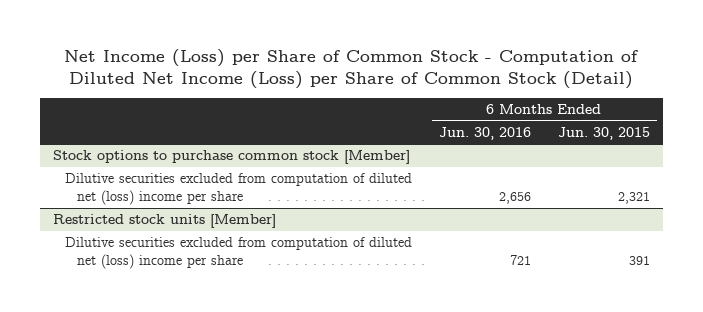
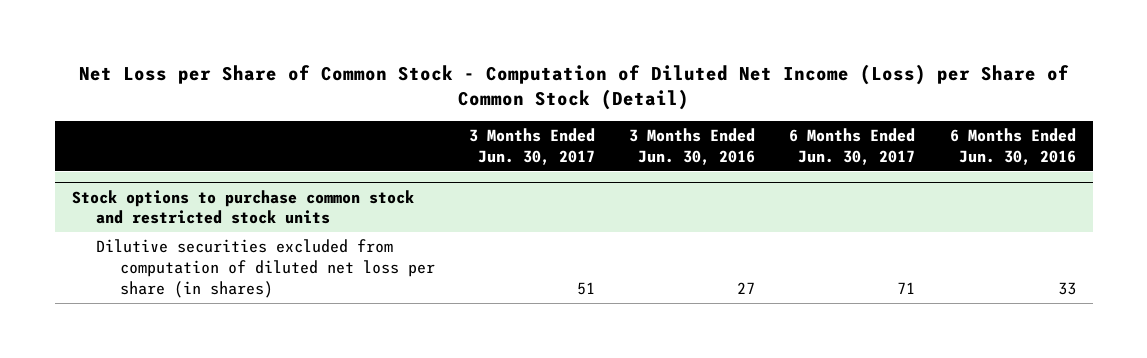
- Net Income (Loss) per Share of Common Stock - Computation of Diluted Net Income (Loss) per Share of Common Stock (Detail)
+ Net Loss per Share of Common Stock - Computation of Diluted Net Income (Loss) per Share of Common Stock (Detail)
- | 6 Months Ended Jun. 30, 2016 | 6 Months Ended Jun. 30, 2015
+ | 3 Months Ended Jun. 30, 2017 | 3 Months Ended Jun. 30, 2016 | 6 Months Ended Jun. 30, 2017 | 6 Months Ended Jun. 30, 2016
- Stock options to purchase common stock [Member]
- Dilutive securities excluded from computation of diluted net (loss) income per share | 2,656 | 2,321
- Restricted stock units [Member]
- Dilutive securities excluded from computation of diluted net (loss) income per share | 721 | 391
+ Stock options to purchase common stock and restricted stock units
+ Dilutive securities excluded from computation of diluted net loss per share (in shares) | 51 | 27 | 71 | 33

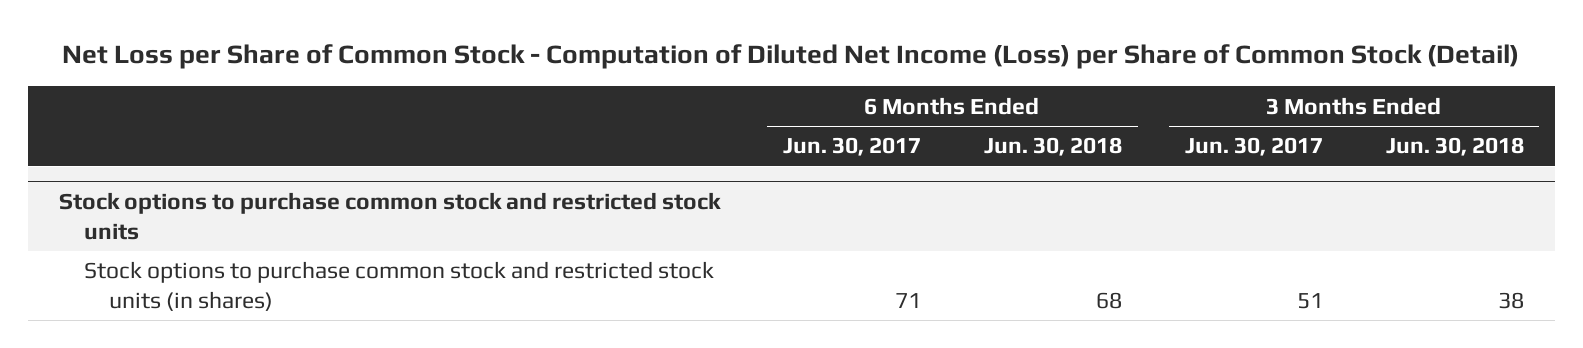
- | 3 Months Ended Jun. 30, 2017 | 3 Months Ended Jun. 30, 2016 | 6 Months Ended Jun. 30, 2017 | 6 Months Ended Jun. 30, 2016
+ | 6 Months Ended Jun. 30, 2017 | 6 Months Ended Jun. 30, 2018 | 3 Months Ended Jun. 30, 2017 | 3 Months Ended Jun. 30, 2018
@ Stock options to purchase common stock and restricted stock units
- Dilutive securities excluded from computation of diluted net loss per share (in shares) | 51 | 27 | 71 | 33
+ Stock options to purchase common stock and restricted stock units (in shares) | 71 | 68 | 51 | 38

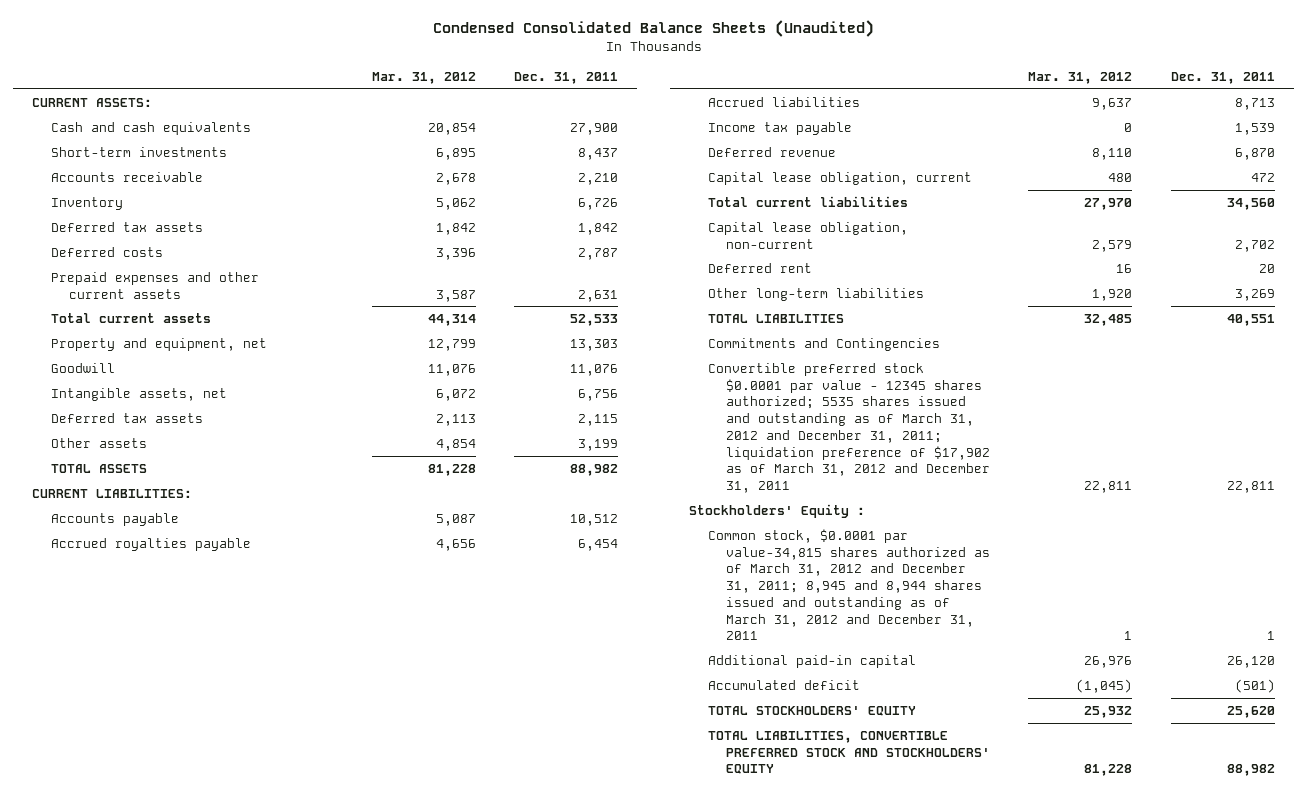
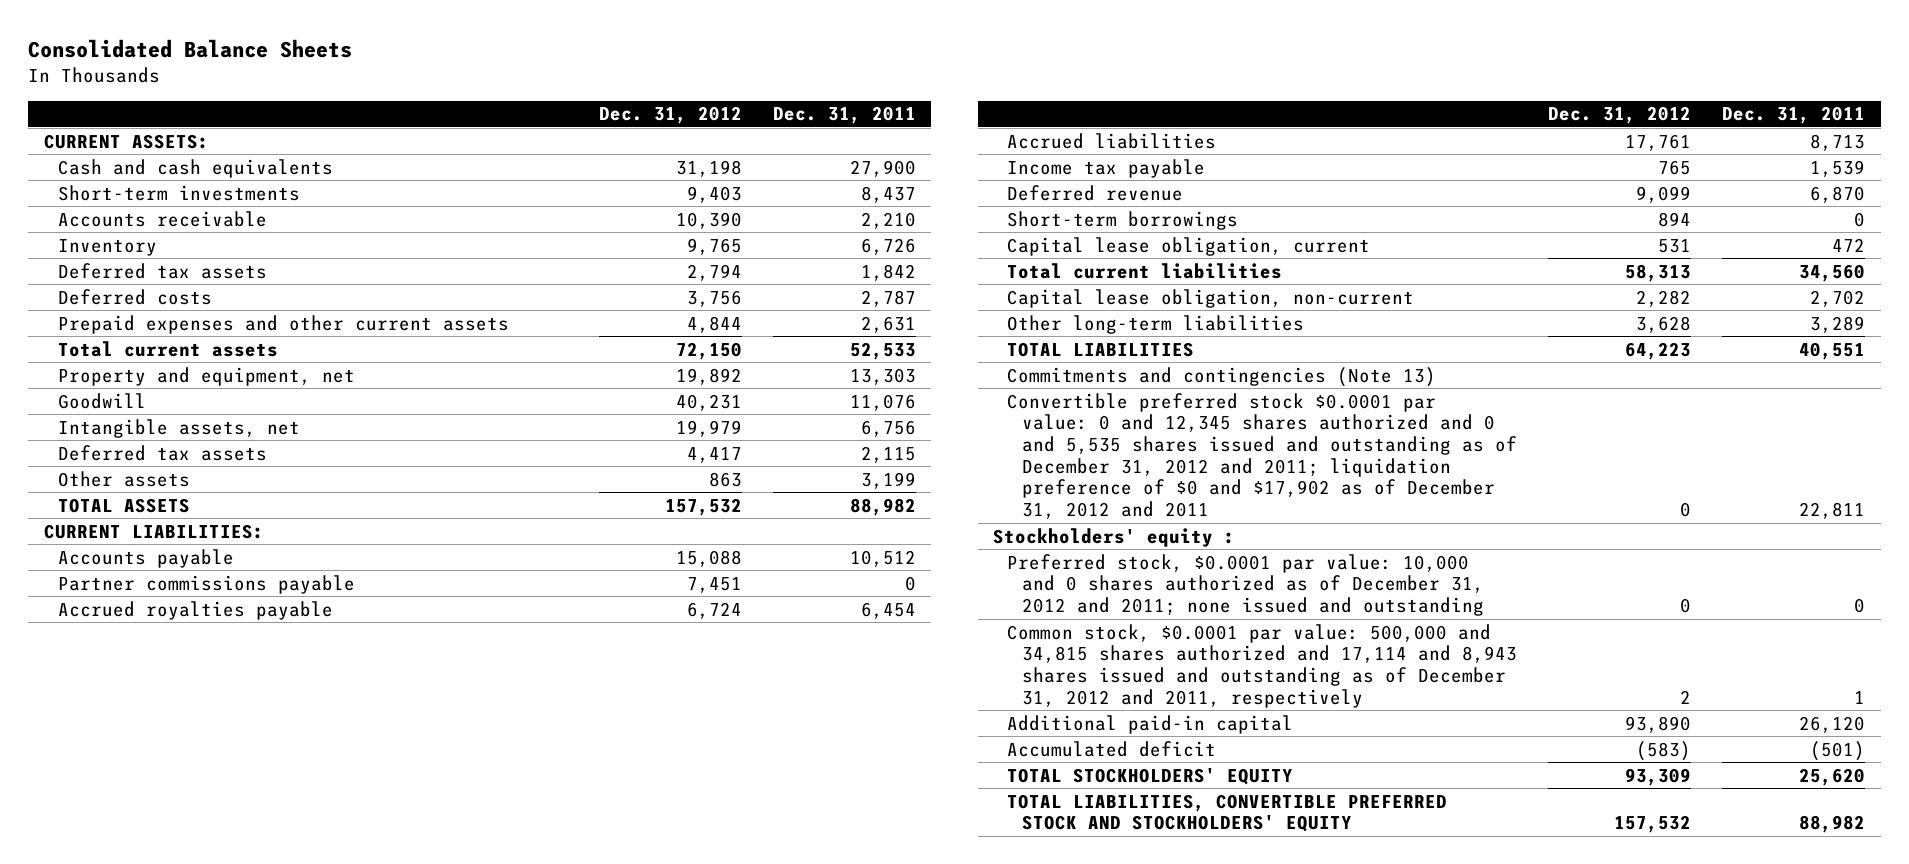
- Condensed Consolidated Balance Sheets (Unaudited)
+ Consolidated Balance Sheets
- | Mar. 31, 2012 | Dec. 31, 2011
+ | Dec. 31, 2012 | Dec. 31, 2011
+ Partner commissions payable | 7,451 | 0
+ Short-term borrowings | 894 | 0
- Deferred rent | 16 | 20
- Other long-term liabilities | 1,920 | 3,269
+ Other long-term liabilities | 3,628 | 3,289
- Commitments and Contingencies
- Convertible preferred stock $0.0001 par value - 12345 shares authorized; 5535 shares issued and outstanding as of March 31, 2012 and December 31, 2011; liquidation preference of $17,902 as of March 31, 2012 and December 31, 2011 | 22,811 | 22,811
- Stockholders' Equity :
- Common stock, $0.0001 par value-34,815 shares authorized as of March 31, 2012 and December 31, 2011; 8,945 and 8,944 shares issued and outstanding as of March 31, 2012 and December 31, 2011 | 1 | 1
+ Commitments and contingencies (Note 13)
+ Convertible preferred stock $0.0001 par value: 0 and 12,345 shares authorized and 0 and 5,535 shares issued and outstanding as of December 31, 2012 and 2011; liquidation preference of $0 and $17,902 as of December 31, 2012 and 2011 | 0 | 22,811
+ Stockholders' equity :
+ Preferred stock, $0.0001 par value: 10,000 and 0 shares authorized as of December 31, 2012 and 2011; none issued and outstanding | 0 | 0
+ Common stock, $0.0001 par value: 500,000 and 34,815 shares authorized and 17,114 and 8,943 shares issued and outstanding as of December 31, 2012 and 2011, respectively | 2 | 1

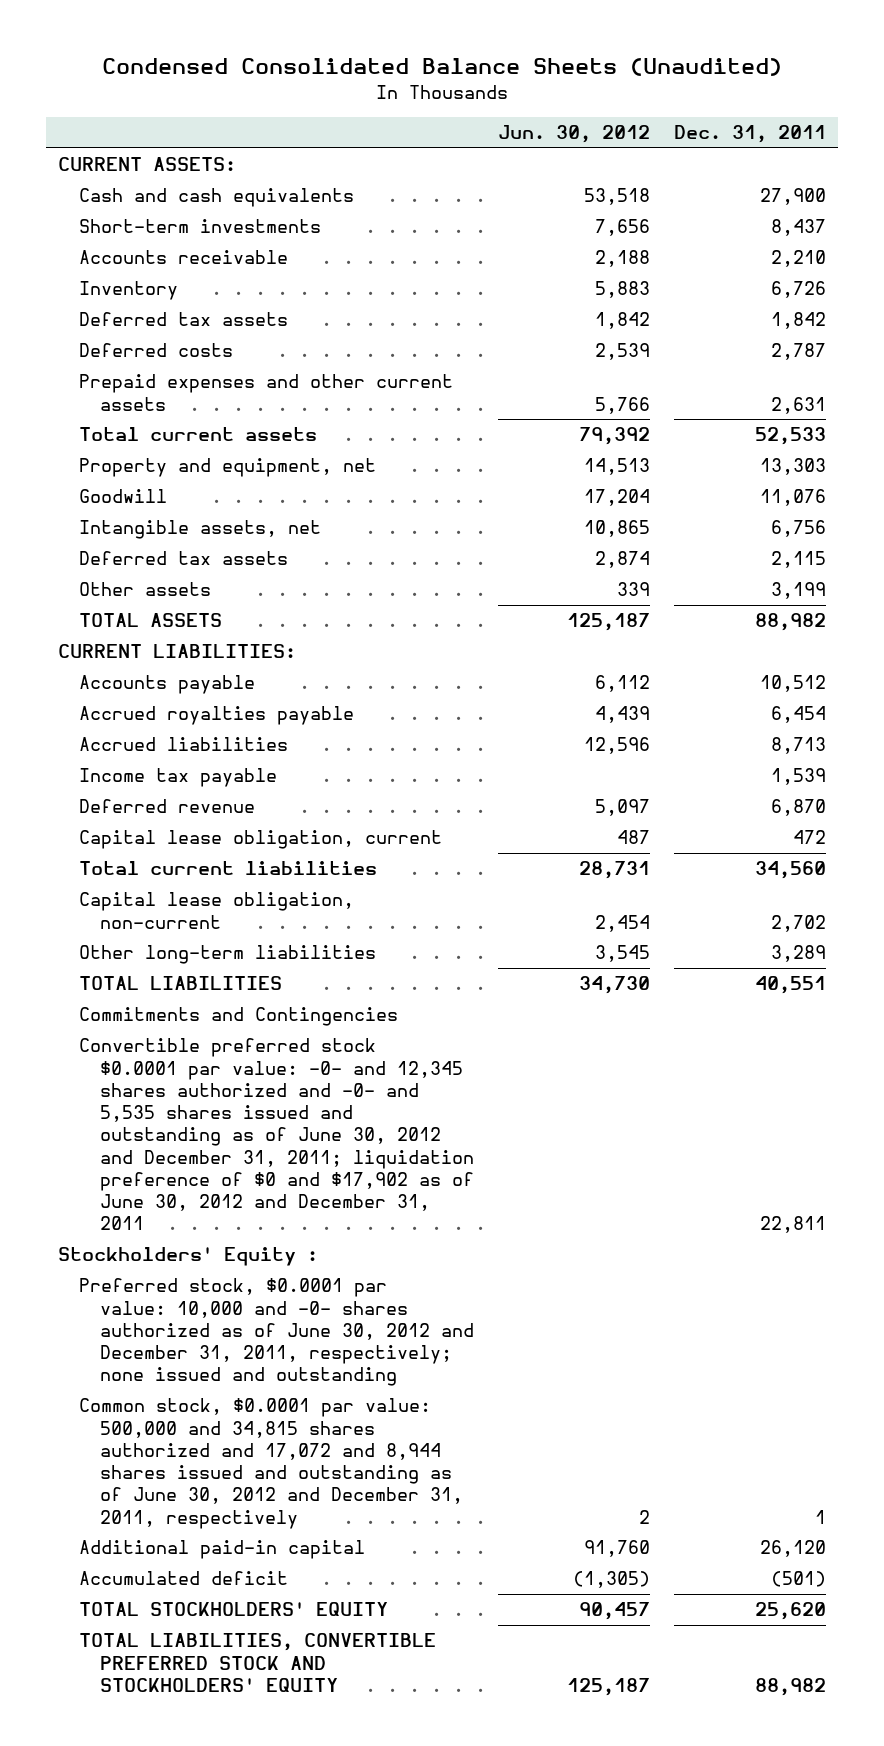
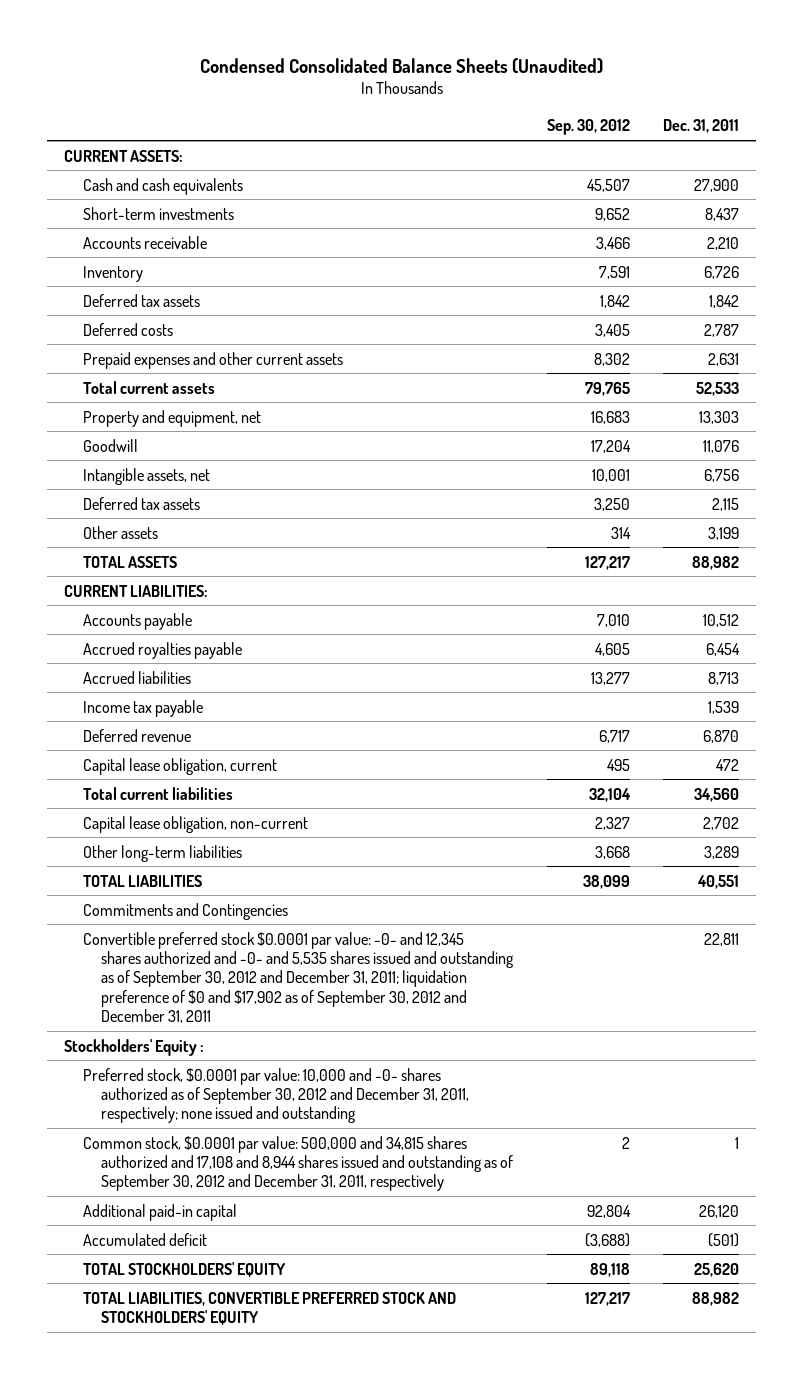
- | Jun. 30, 2012 | Dec. 31, 2011
+ | Sep. 30, 2012 | Dec. 31, 2011
- Convertible preferred stock $0.0001 par value: -0- and 12,345 shares authorized and -0- and 5,535 shares issued and outstanding as of June 30, 2012 and December 31, 2011; liquidation preference of $0 and $17,902 as of June 30, 2012 and December 31, 2011 | | 22,811
+ Convertible preferred stock $0.0001 par value: -0- and 12,345 shares authorized and -0- and 5,535 shares issued and outstanding as of September 30, 2012 and December 31, 2011; liquidation preference of $0 and $17,902 as of September 30, 2012 and December 31, 2011 | | 22,811
- Preferred stock, $0.0001 par value: 10,000 and -0- shares authorized as of June 30, 2012 and December 31, 2011, respectively; none issued and outstanding
- Common stock, $0.0001 par value: 500,000 and 34,815 shares authorized and 17,072 and 8,944 shares issued and outstanding as of June 30, 2012 and December 31, 2011, respectively | 2 | 1
+ Preferred stock, $0.0001 par value: 10,000 and -0- shares authorized as of September 30, 2012 and December 31, 2011, respectively; none issued and outstanding
+ Common stock, $0.0001 par value: 500,000 and 34,815 shares authorized and 17,108 and 8,944 shares issued and outstanding as of September 30, 2012 and December 31, 2011, respectively | 2 | 1

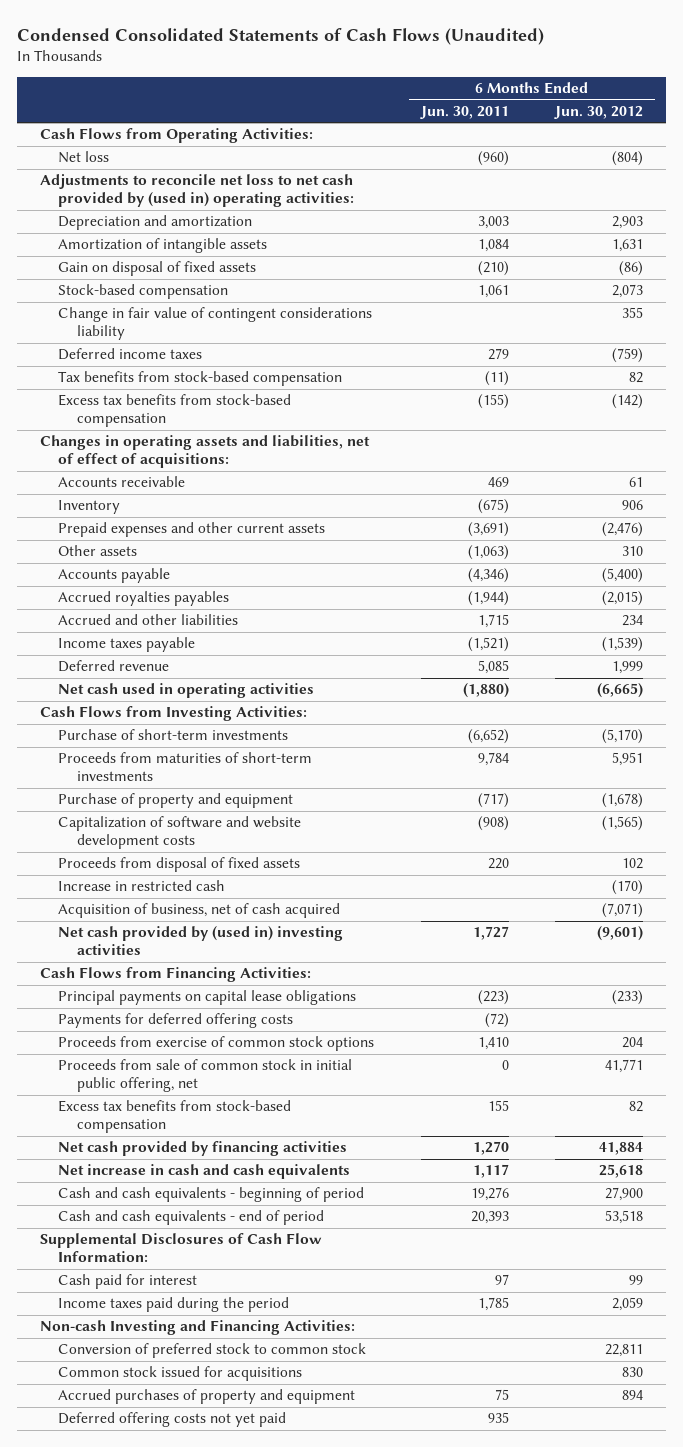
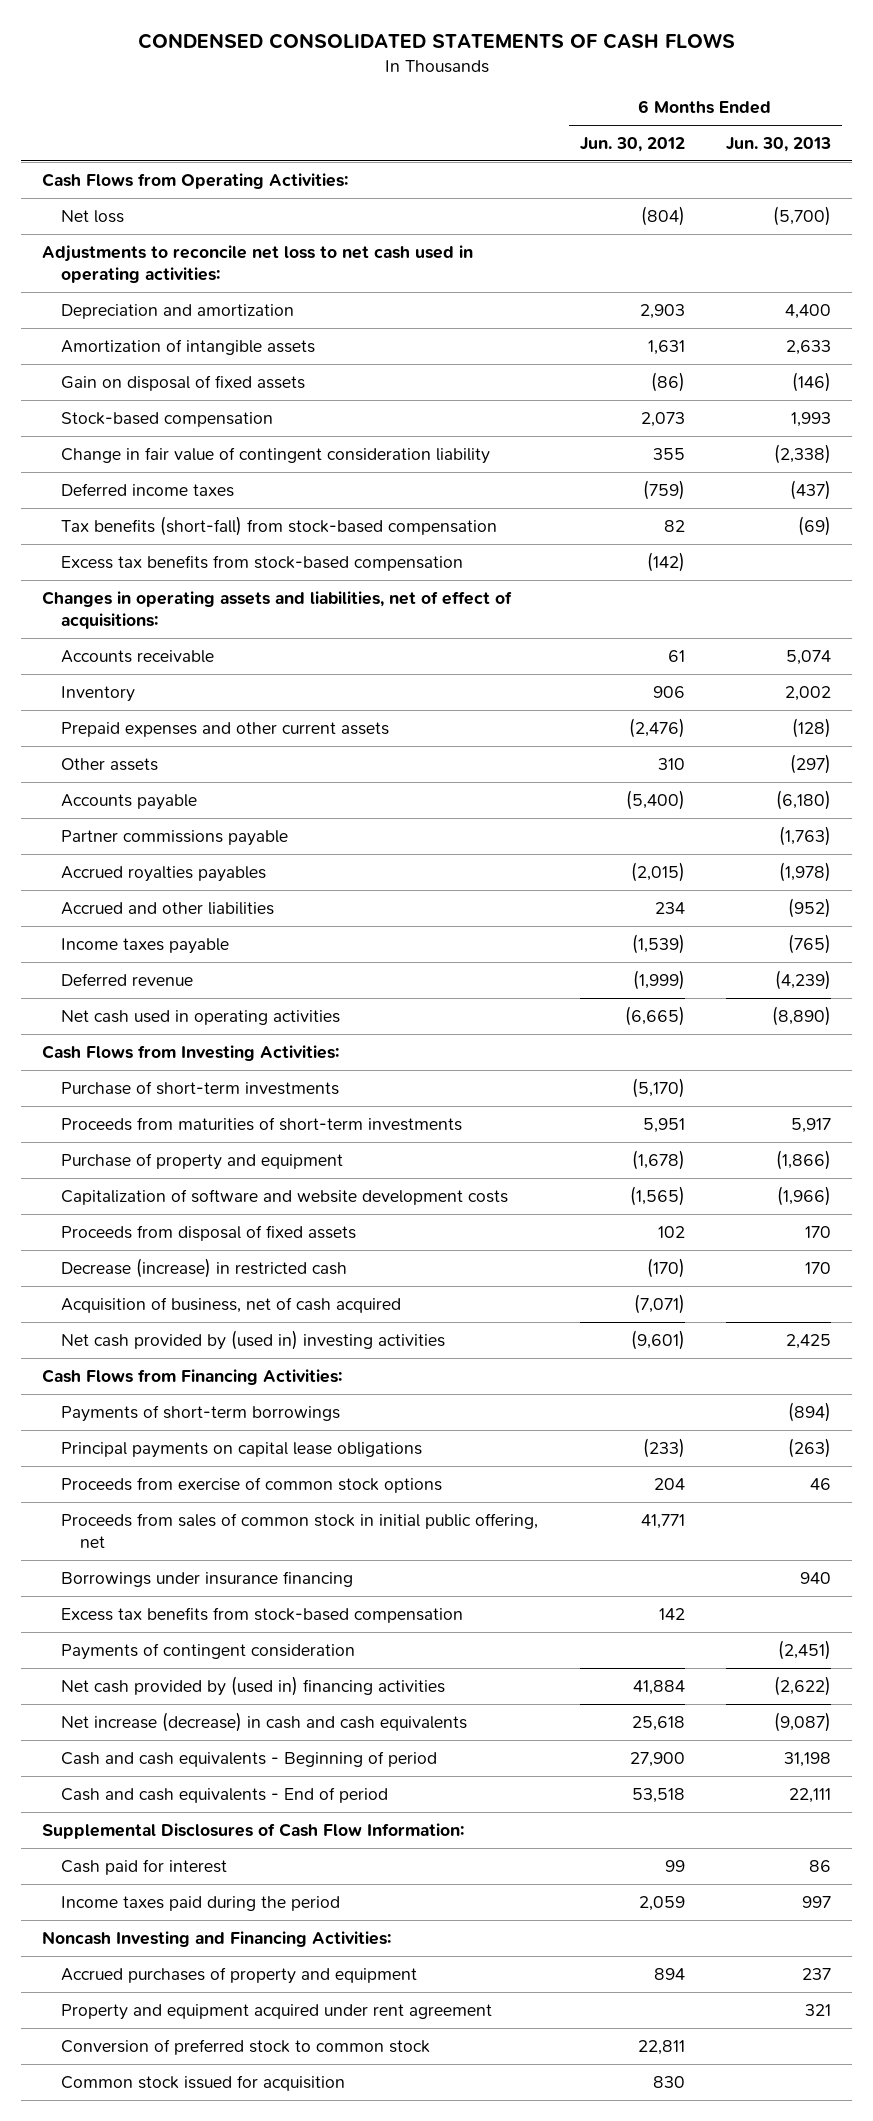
- Condensed Consolidated Statements of Cash Flows (Unaudited)
+ CONDENSED CONSOLIDATED STATEMENTS OF CASH FLOWS
- | 6 Months Ended Jun. 30, 2011 | 6 Months Ended Jun. 30, 2012
+ | 6 Months Ended Jun. 30, 2012 | 6 Months Ended Jun. 30, 2013
- Adjustments to reconcile net loss to net cash provided by (used in) operating activities:
+ Adjustments to reconcile net loss to net cash used in operating activities:
- Change in fair value of contingent considerations liability | | 355
+ Change in fair value of contingent consideration liability | 355 | (2,338)
- Tax benefits from stock-based compensation | (11) | 82
+ Tax benefits (short-fall) from stock-based compensation | 82 | (69)
+ Partner commissions payable | | (1,763)
- Deferred revenue | 5,085 | 1,999
+ Deferred revenue | (1,999) | (4,239)
- Increase in restricted cash | | (170)
+ Decrease (increase) in restricted cash | (170) | 170
+ Payments of short-term borrowings | | (894)
- Payments for deferred offering costs | (72) |
- Proceeds from sale of common stock in initial public offering, net | 0 | 41,771
- Excess tax benefits from stock-based compensation | 155 | 82
- Net cash provided by financing activities | 1,270 | 41,884
- Net increase in cash and cash equivalents | 1,117 | 25,618
- Cash and cash equivalents - beginning of period | 19,276 | 27,900
- Cash and cash equivalents - end of period | 20,393 | 53,518
+ Proceeds from sales of common stock in initial public offering, net | 41,771 |
+ Borrowings under insurance financing | | 940
+ Excess tax benefits from stock-based compensation | 142 |
+ Payments of contingent consideration | | (2,451)
+ Net cash provided by (used in) financing activities | 41,884 | (2,622)
+ Net increase (decrease) in cash and cash equivalents | 25,618 | (9,087)
+ Cash and cash equivalents - Beginning of period | 27,900 | 31,198
+ Cash and cash equivalents - End of period | 53,518 | 22,111
- Non-cash Investing and Financing Activities:
- Common stock issued for acquisitions | | 830
+ Noncash Investing and Financing Activities:
- Deferred offering costs not yet paid | 935 |
+ Property and equipment acquired under rent agreement | | 321
moved down: Conversion of preferred stock to common stock | 22,811 |
+ Common stock issued for acquisition | 830 |

